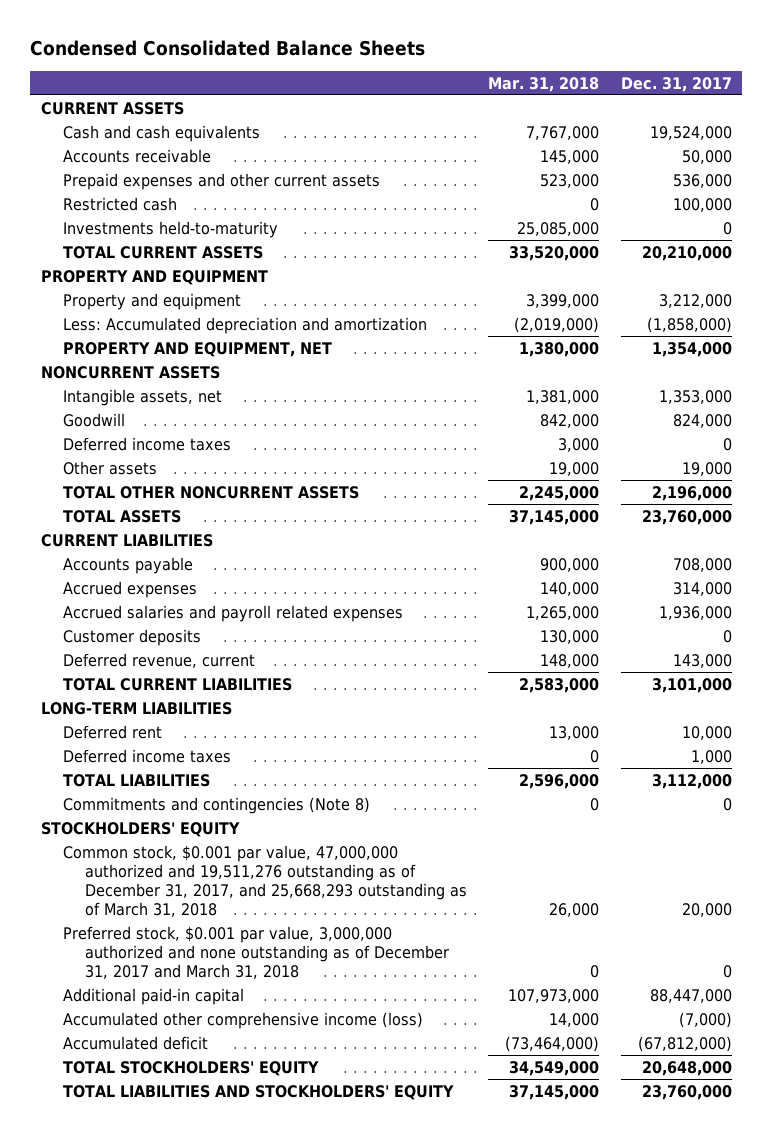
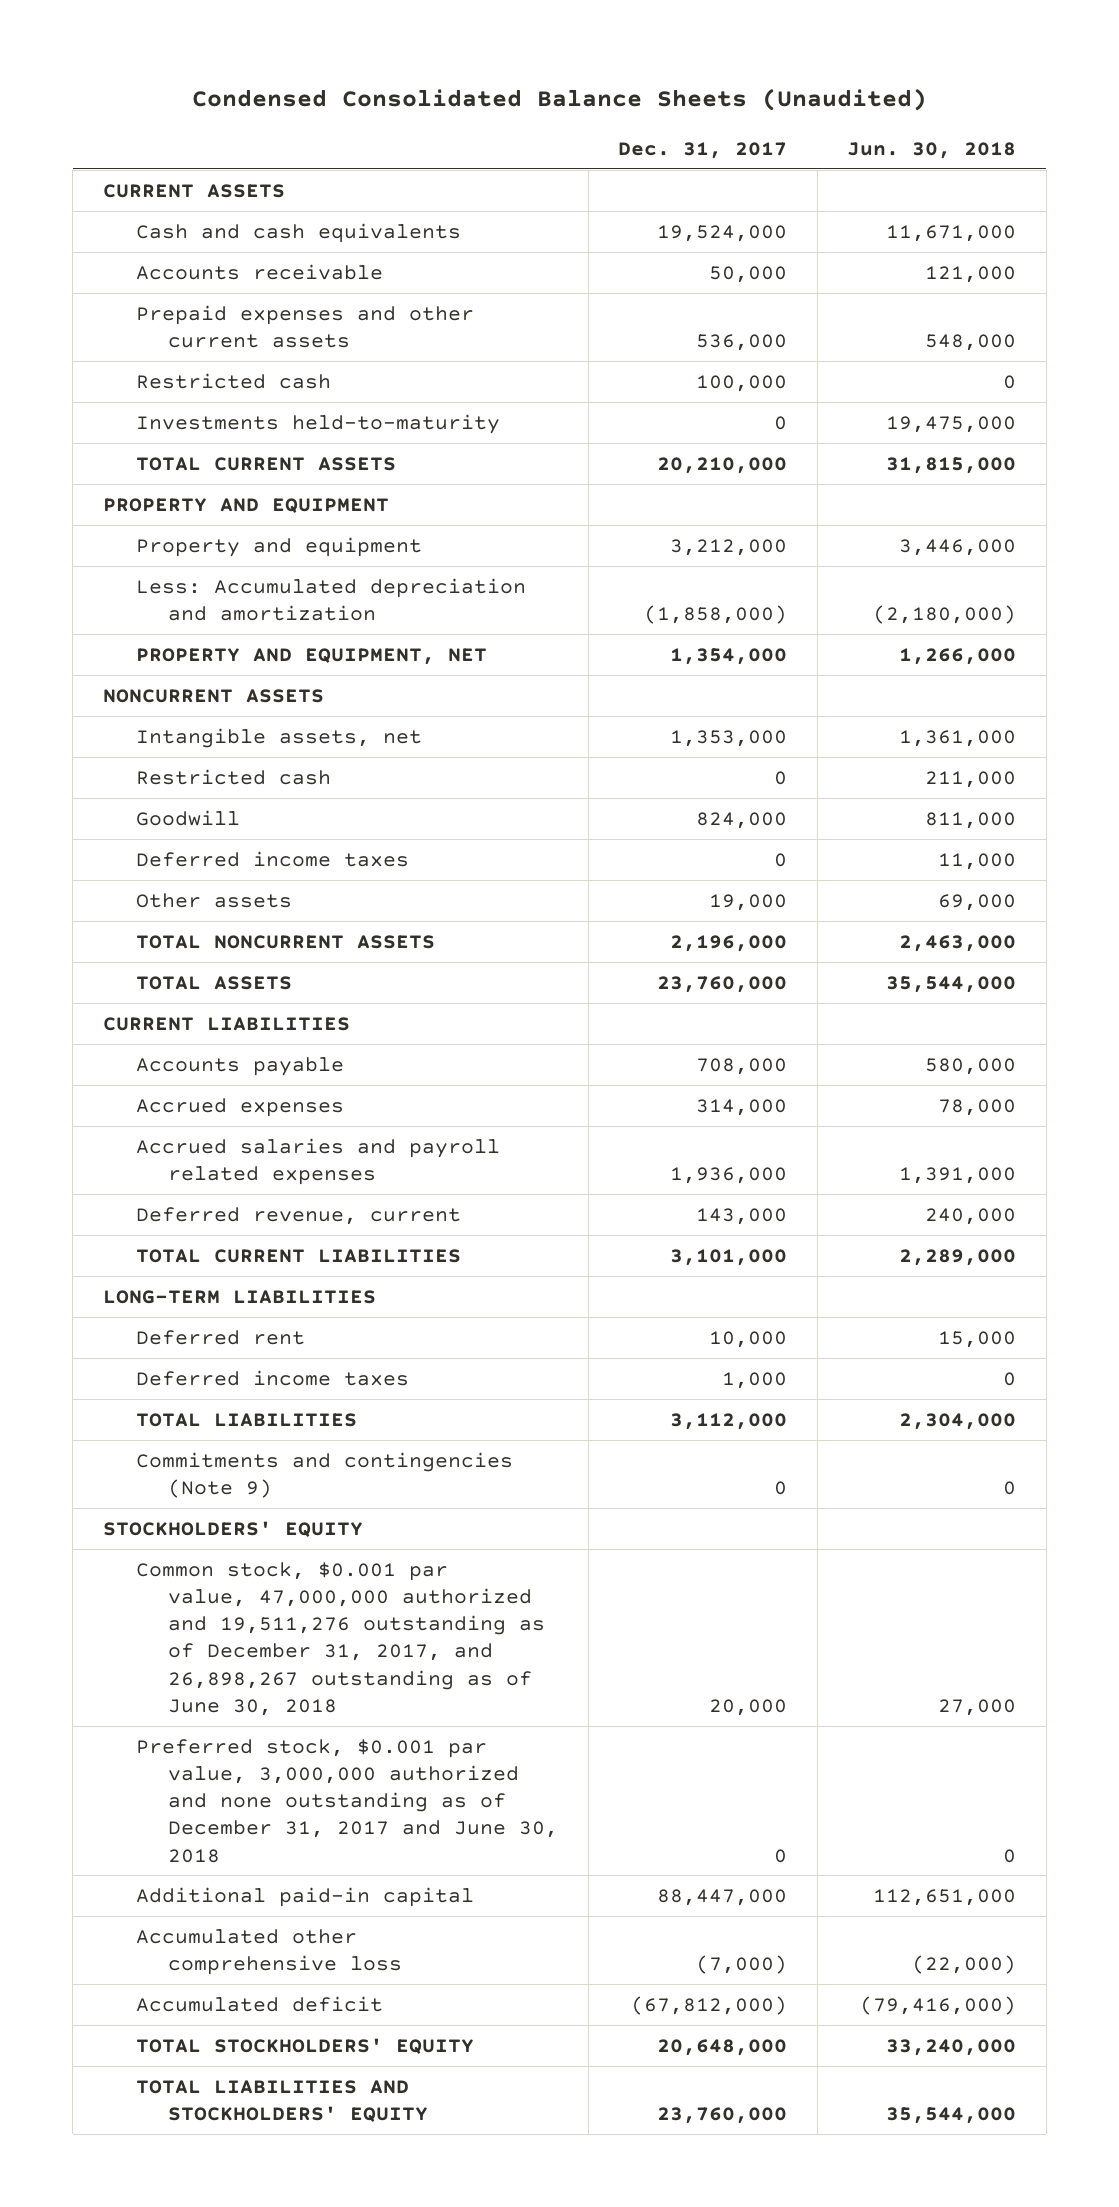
- Condensed Consolidated Balance Sheets
+ Condensed Consolidated Balance Sheets (Unaudited)
- | Mar. 31, 2018 | Dec. 31, 2017
+ | Dec. 31, 2017 | Jun. 30, 2018
+ Restricted cash | 0 | 211,000
- TOTAL OTHER NONCURRENT ASSETS | 2,245,000 | 2,196,000
+ TOTAL NONCURRENT ASSETS | 2,196,000 | 2,463,000
- Customer deposits | 130,000 | 0
- Commitments and contingencies (Note 8) | 0 | 0
+ Commitments and contingencies (Note 9) | 0 | 0
- Common stock, $0.001 par value, 47,000,000 authorized and 19,511,276 outstanding as of December 31, 2017, and 25,668,293 outstanding as of March 31, 2018 | 26,000 | 20,000
- Preferred stock, $0.001 par value, 3,000,000 authorized and none outstanding as of December 31, 2017 and March 31, 2018 | 0 | 0
+ Common stock, $0.001 par value, 47,000,000 authorized and 19,511,276 outstanding as of December 31, 2017, and 26,898,267 outstanding as of June 30, 2018 | 20,000 | 27,000
+ Preferred stock, $0.001 par value, 3,000,000 authorized and none outstanding as of December 31, 2017 and June 30, 2018 | 0 | 0
- Accumulated other comprehensive income (loss) | 14,000 | (7,000)
+ Accumulated other comprehensive loss | (7,000) | (22,000)

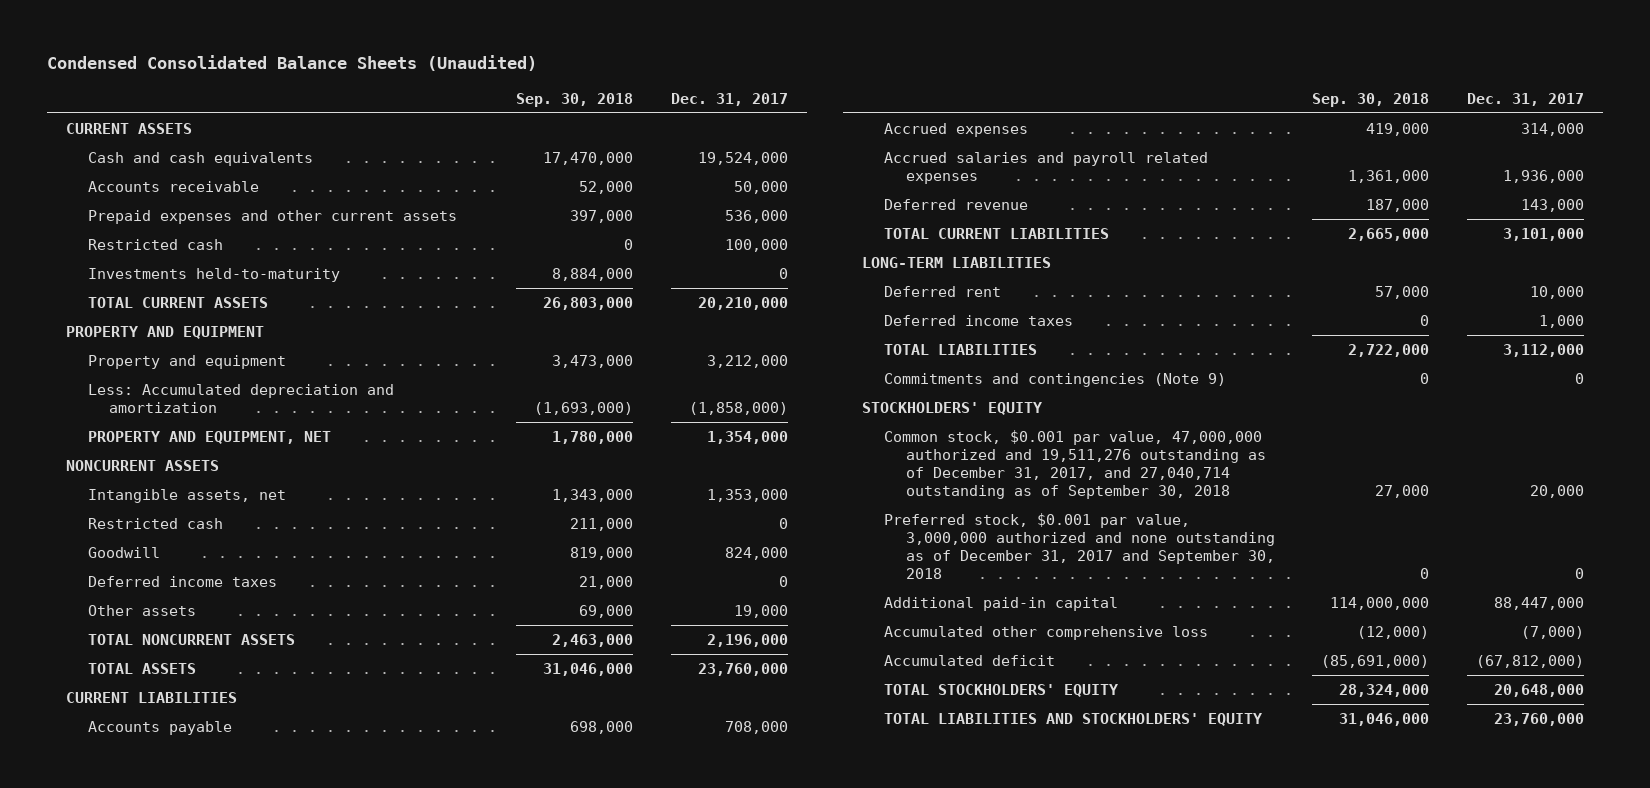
- | Dec. 31, 2017 | Jun. 30, 2018
+ | Sep. 30, 2018 | Dec. 31, 2017
- Deferred revenue, current | 143,000 | 240,000
+ Deferred revenue | 187,000 | 143,000
- Common stock, $0.001 par value, 47,000,000 authorized and 19,511,276 outstanding as of December 31, 2017, and 26,898,267 outstanding as of June 30, 2018 | 20,000 | 27,000
- Preferred stock, $0.001 par value, 3,000,000 authorized and none outstanding as of December 31, 2017 and June 30, 2018 | 0 | 0
+ Common stock, $0.001 par value, 47,000,000 authorized and 19,511,276 outstanding as of December 31, 2017, and 27,040,714 outstanding as of September 30, 2018 | 27,000 | 20,000
+ Preferred stock, $0.001 par value, 3,000,000 authorized and none outstanding as of December 31, 2017 and September 30, 2018 | 0 | 0

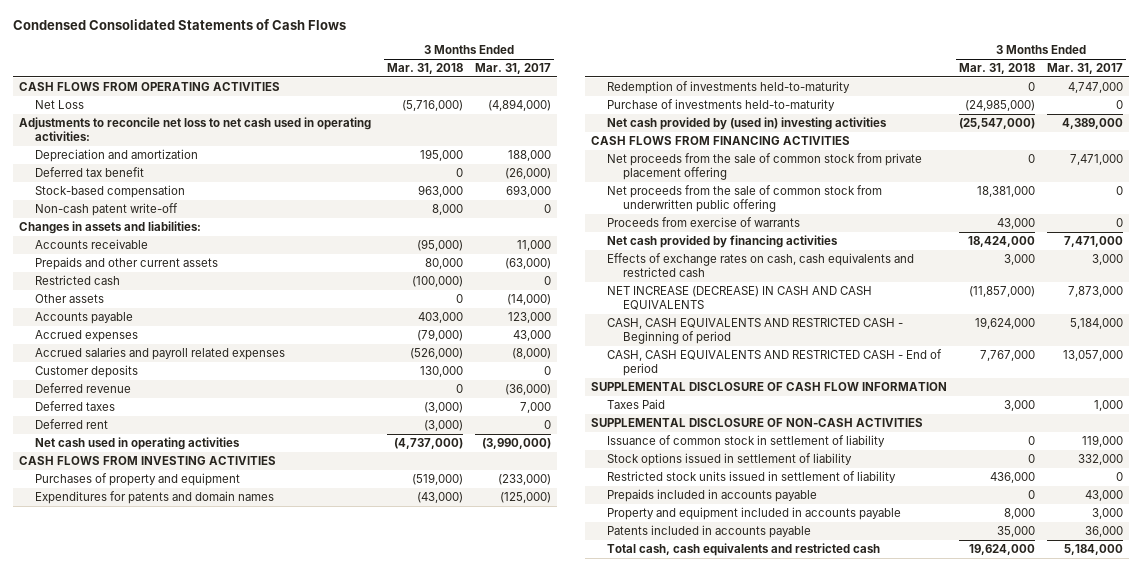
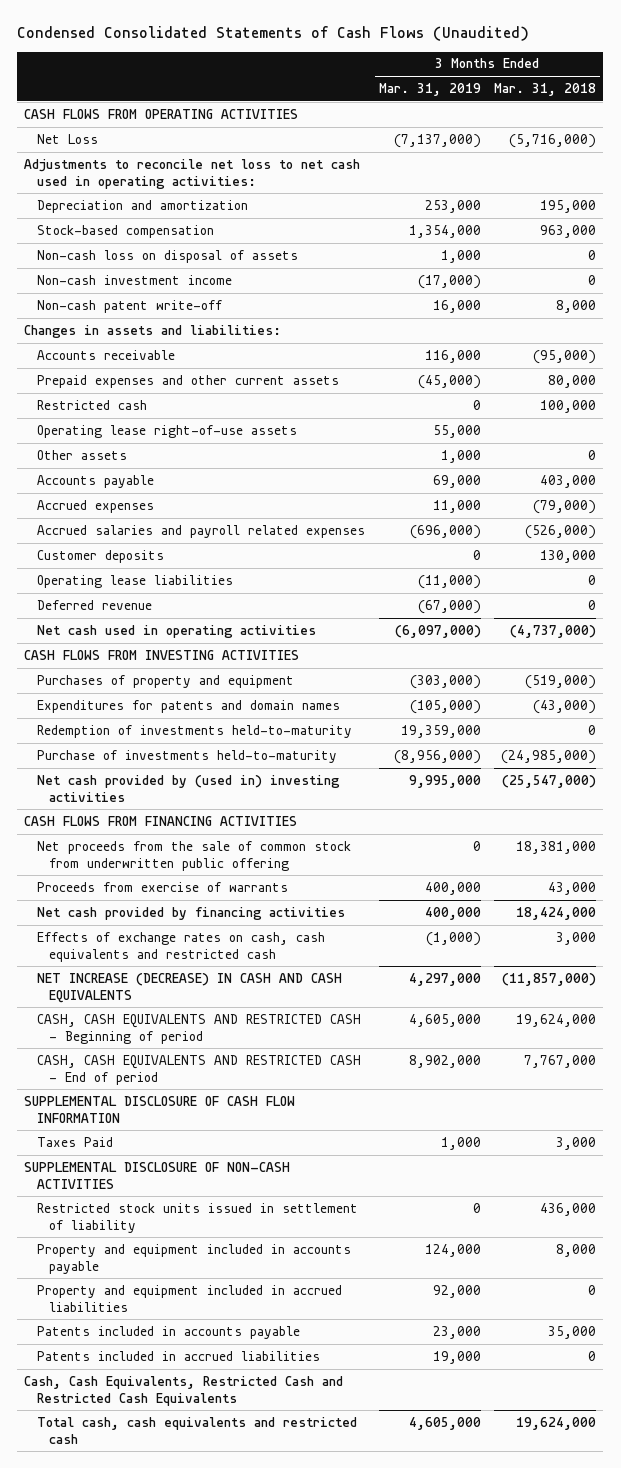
- Condensed Consolidated Statements of Cash Flows
+ Condensed Consolidated Statements of Cash Flows (Unaudited)
- | 3 Months Ended Mar. 31, 2018 | 3 Months Ended Mar. 31, 2017
+ | 3 Months Ended Mar. 31, 2019 | 3 Months Ended Mar. 31, 2018
- Deferred tax benefit | 0 | (26,000)
+ Non-cash loss on disposal of assets | 1,000 | 0
+ Non-cash investment income | (17,000) | 0
- Prepaids and other current assets | 80,000 | (63,000)
- Restricted cash | (100,000) | 0
+ Prepaid expenses and other current assets | (45,000) | 80,000
+ Restricted cash | 0 | 100,000
+ Operating lease right-of-use assets | 55,000 |
+ Operating lease liabilities | (11,000) | 0
- Deferred taxes | (3,000) | 7,000
- Deferred rent | (3,000) | 0
- Net proceeds from the sale of common stock from private placement offering | 0 | 7,471,000
- Issuance of common stock in settlement of liability | 0 | 119,000
- Stock options issued in settlement of liability | 0 | 332,000
- Prepaids included in accounts payable | 0 | 43,000
+ Property and equipment included in accrued liabilities | 92,000 | 0
+ Patents included in accrued liabilities | 19,000 | 0
+ Cash, Cash Equivalents, Restricted Cash and Restricted Cash Equivalents

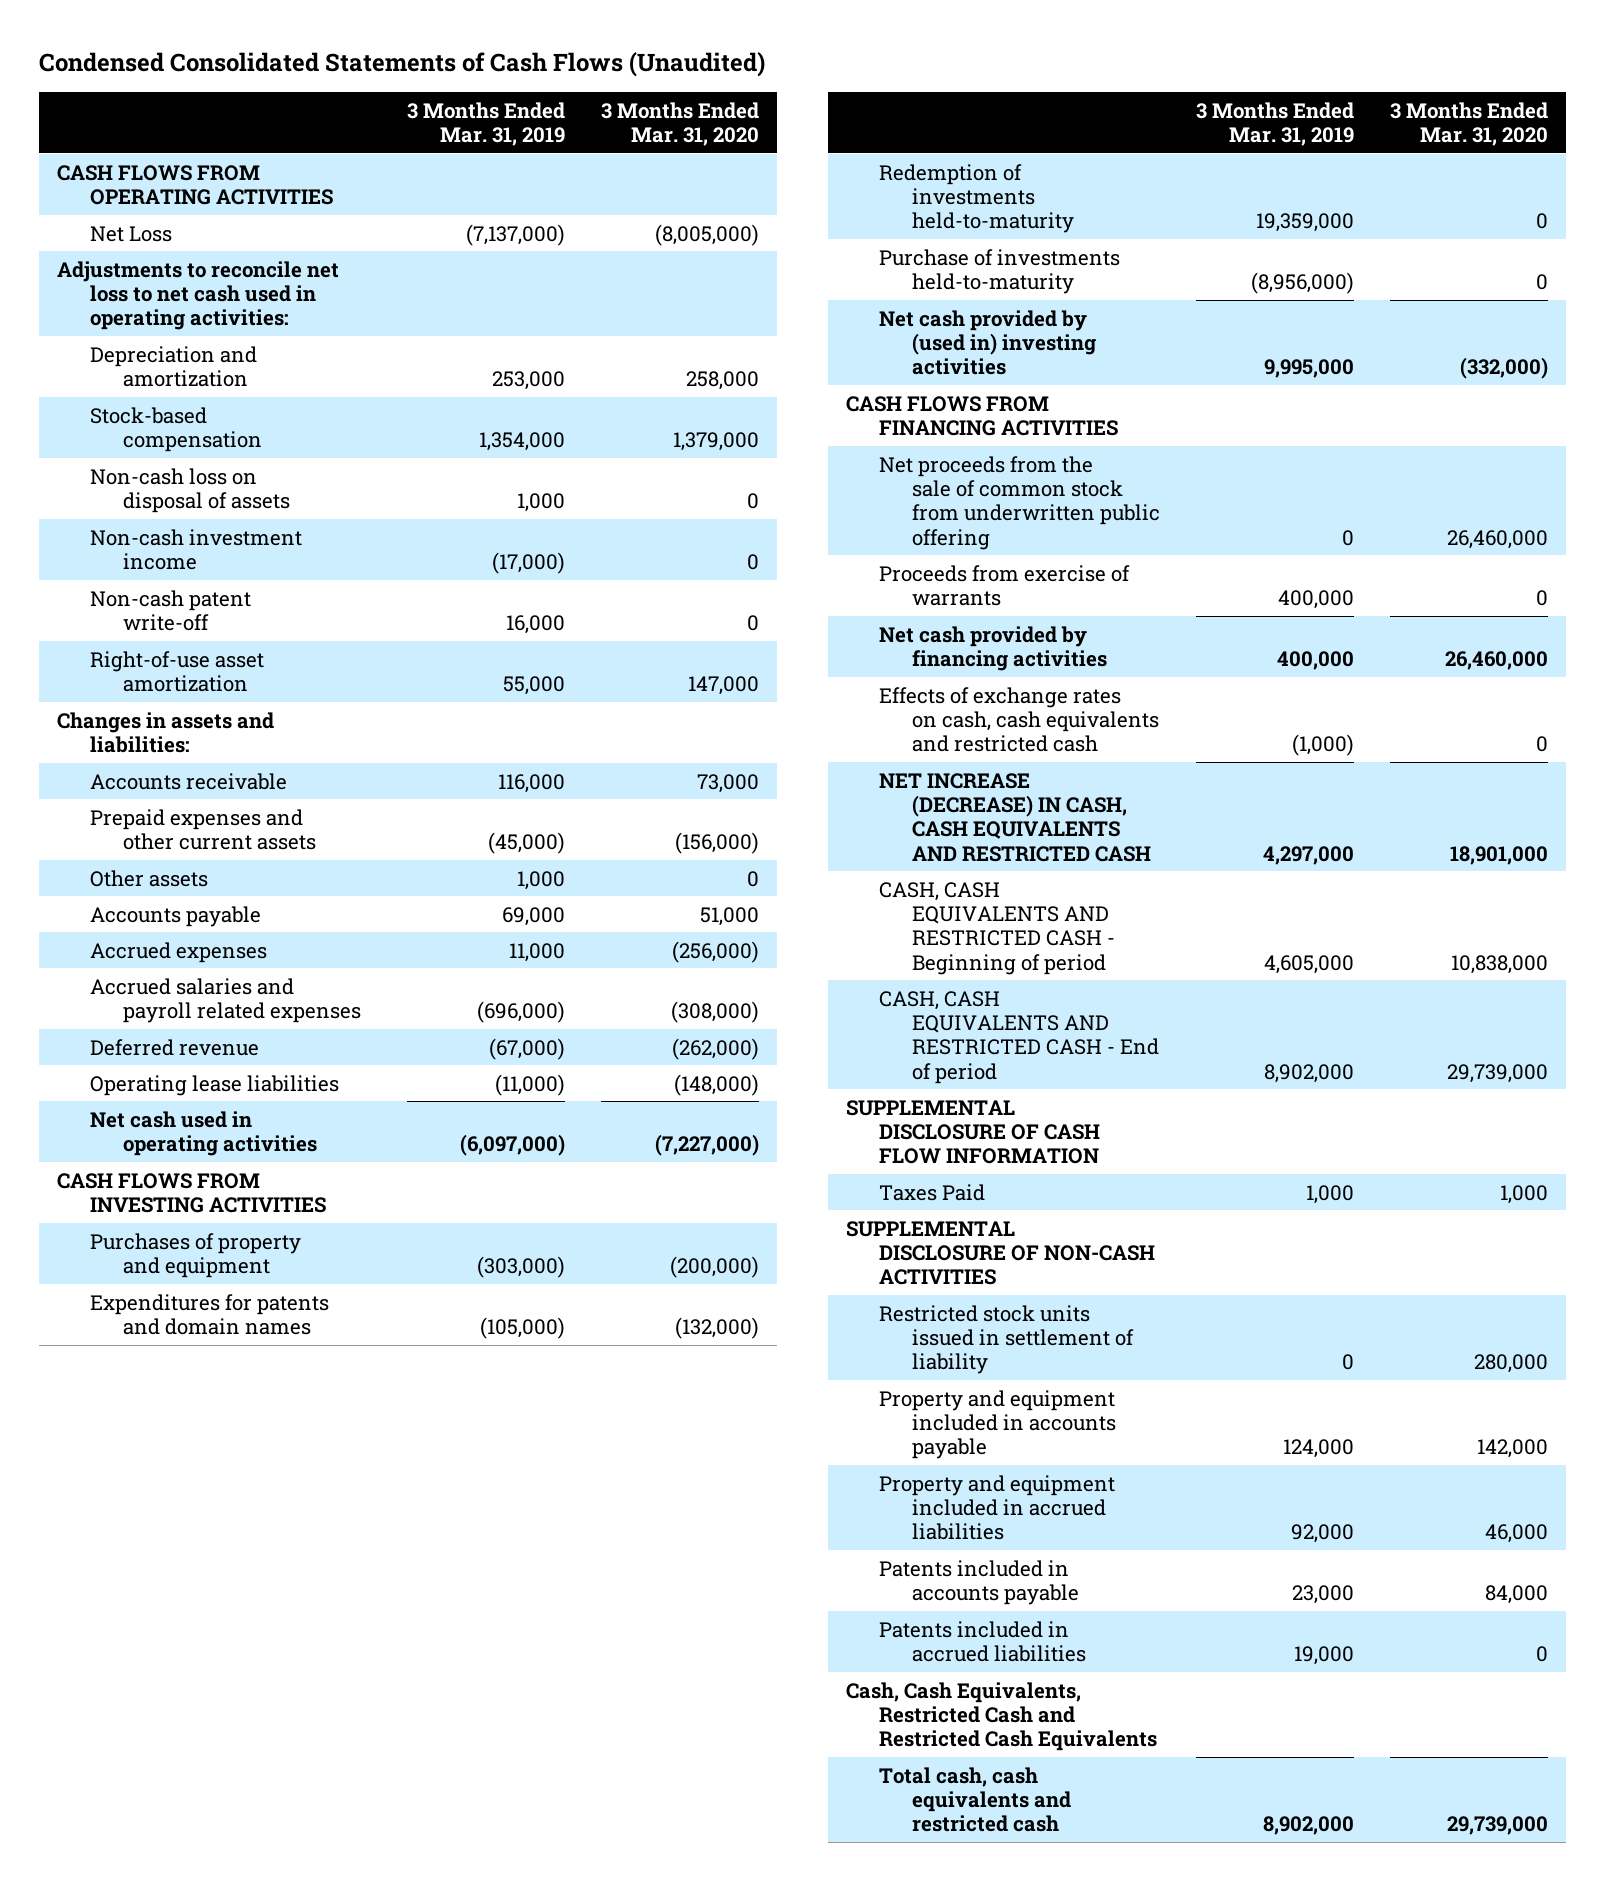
- | 3 Months Ended Mar. 31, 2019 | 3 Months Ended Mar. 31, 2018
+ | 3 Months Ended Mar. 31, 2019 | 3 Months Ended Mar. 31, 2020
+ Right-of-use asset amortization | 55,000 | 147,000
- Restricted cash | 0 | 100,000
- Operating lease right-of-use assets | 55,000 |
- Customer deposits | 0 | 130,000
moved down: Operating lease liabilities | (11,000) | (148,000)
- NET INCREASE (DECREASE) IN CASH AND CASH EQUIVALENTS | 4,297,000 | (11,857,000)
+ NET INCREASE (DECREASE) IN CASH, CASH EQUIVALENTS AND RESTRICTED CASH | 4,297,000 | 18,901,000
- Total cash, cash equivalents and restricted cash | 4,605,000 | 19,624,000
+ Total cash, cash equivalents and restricted cash | 8,902,000 | 29,739,000

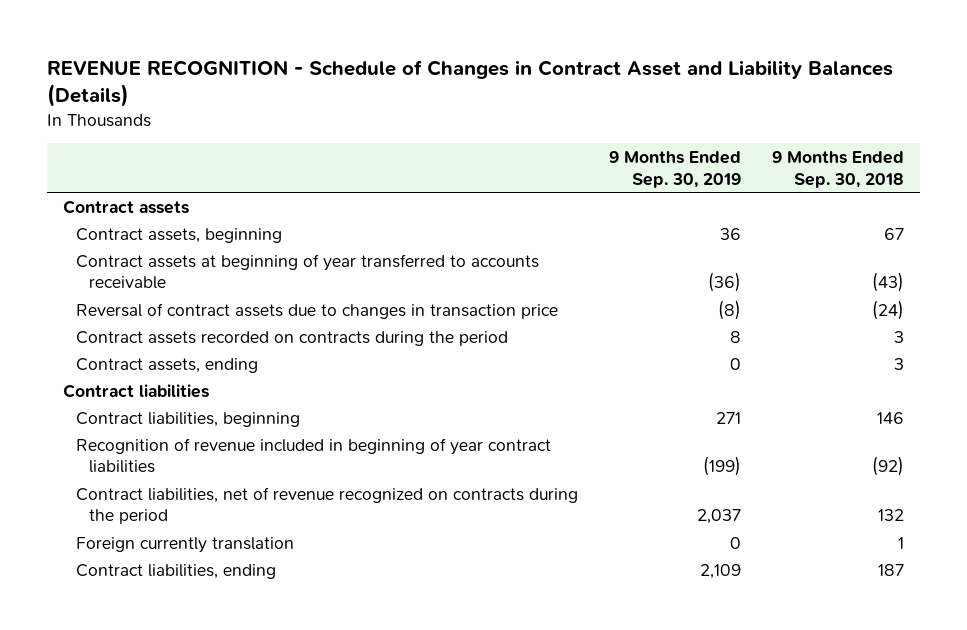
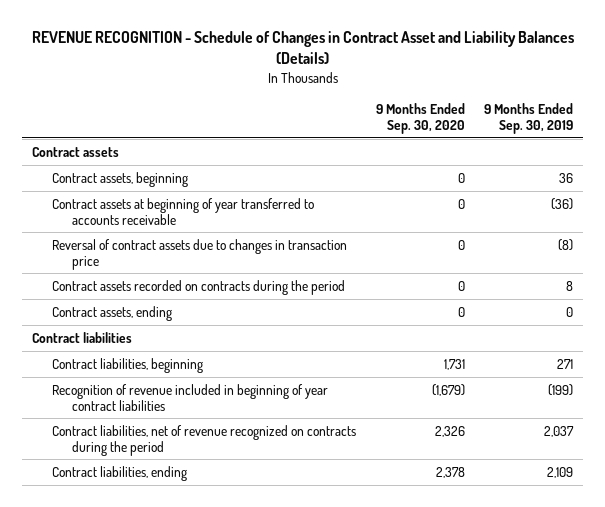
- | 9 Months Ended Sep. 30, 2019 | 9 Months Ended Sep. 30, 2018
+ | 9 Months Ended Sep. 30, 2020 | 9 Months Ended Sep. 30, 2019
- Foreign currently translation | 0 | 1

